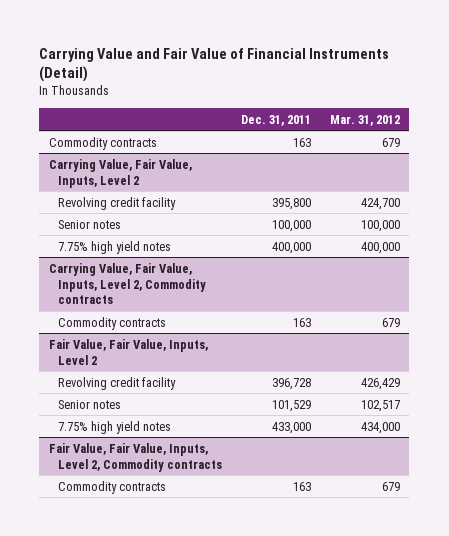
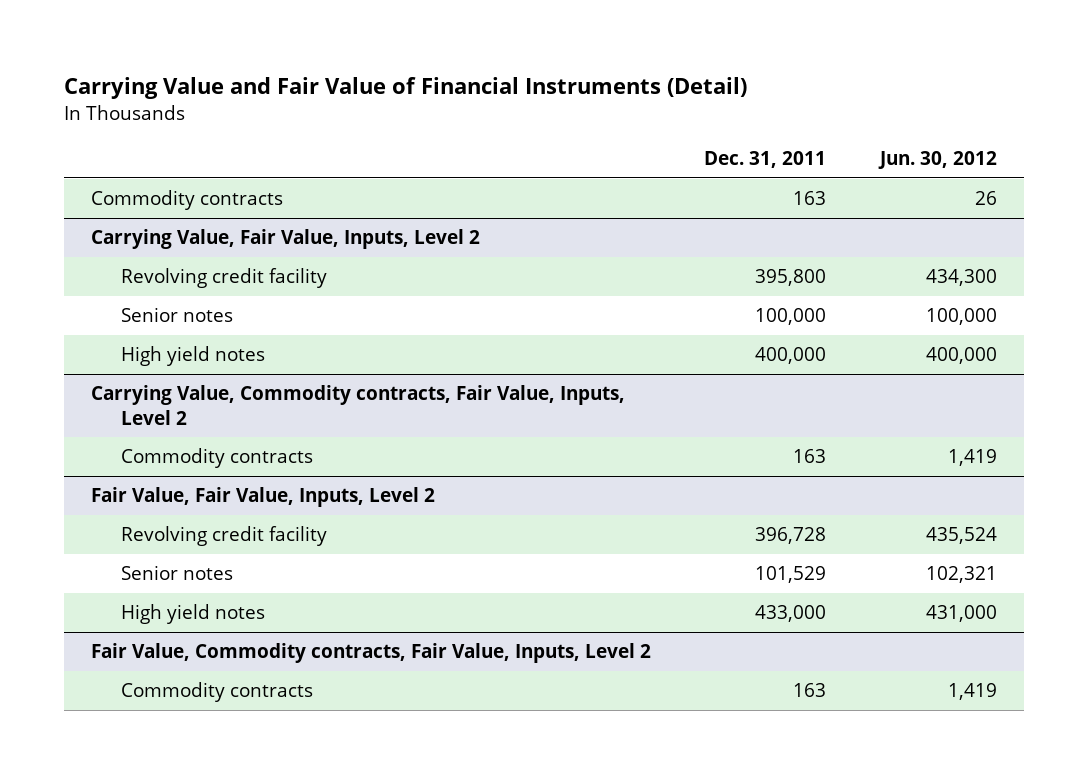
- | Dec. 31, 2011 | Mar. 31, 2012
+ | Dec. 31, 2011 | Jun. 30, 2012
@ Carrying Value, Fair Value, Inputs, Level 2
- 7.75% high yield notes | 400,000 | 400,000
- Carrying Value, Fair Value, Inputs, Level 2, Commodity contracts
@ Carrying Value, Fair Value, Inputs, Level 2
+ High yield notes | 400,000 | 400,000
+ Carrying Value, Commodity contracts, Fair Value, Inputs, Level 2
@ Fair Value, Fair Value, Inputs, Level 2
- 7.75% high yield notes | 433,000 | 434,000
- Fair Value, Fair Value, Inputs, Level 2, Commodity contracts
@ Fair Value, Fair Value, Inputs, Level 2
+ High yield notes | 433,000 | 431,000
+ Fair Value, Commodity contracts, Fair Value, Inputs, Level 2

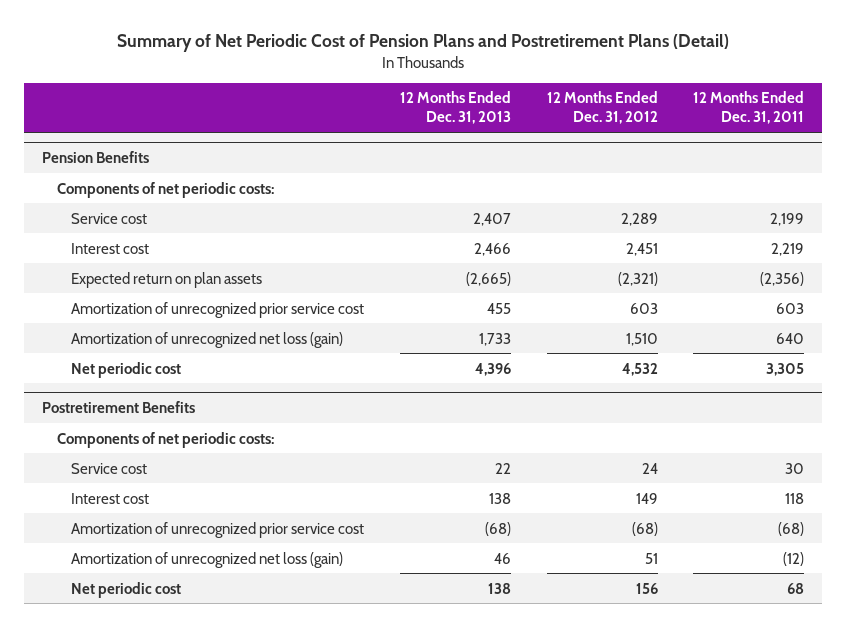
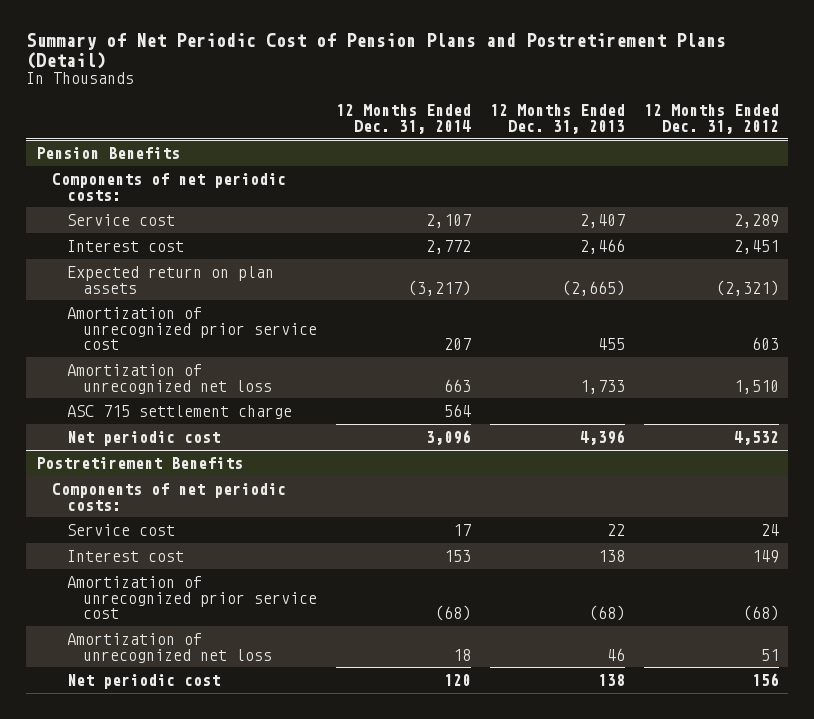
- | 12 Months Ended Dec. 31, 2013 | 12 Months Ended Dec. 31, 2012 | 12 Months Ended Dec. 31, 2011
+ | 12 Months Ended Dec. 31, 2014 | 12 Months Ended Dec. 31, 2013 | 12 Months Ended Dec. 31, 2012
@ Pension Benefits
- Amortization of unrecognized net loss (gain) | 1,733 | 1,510 | 640
+ Amortization of unrecognized net loss | 663 | 1,733 | 1,510
+ ASC 715 settlement charge | 564 | |
@ Postretirement Benefits
- Amortization of unrecognized net loss (gain) | 46 | 51 | (12)
+ Amortization of unrecognized net loss | 18 | 46 | 51

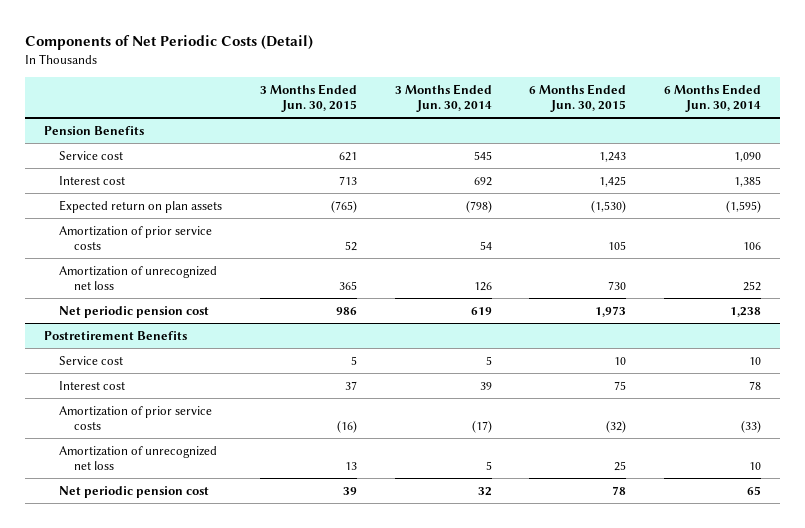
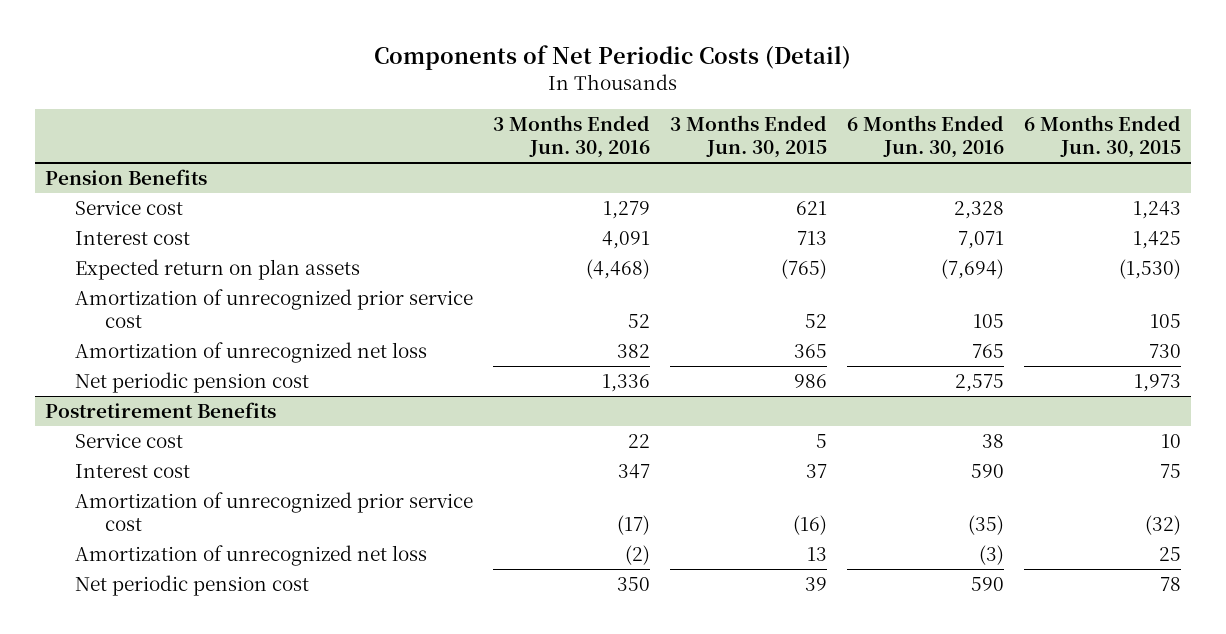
- | 3 Months Ended Jun. 30, 2015 | 3 Months Ended Jun. 30, 2014 | 6 Months Ended Jun. 30, 2015 | 6 Months Ended Jun. 30, 2014
+ | 3 Months Ended Jun. 30, 2016 | 3 Months Ended Jun. 30, 2015 | 6 Months Ended Jun. 30, 2016 | 6 Months Ended Jun. 30, 2015
@ Pension Benefits
- Amortization of prior service costs | 52 | 54 | 105 | 106
+ Amortization of unrecognized prior service cost | 52 | 52 | 105 | 105
@ Postretirement Benefits
- Amortization of prior service costs | (16) | (17) | (32) | (33)
+ Amortization of unrecognized prior service cost | (17) | (16) | (35) | (32)

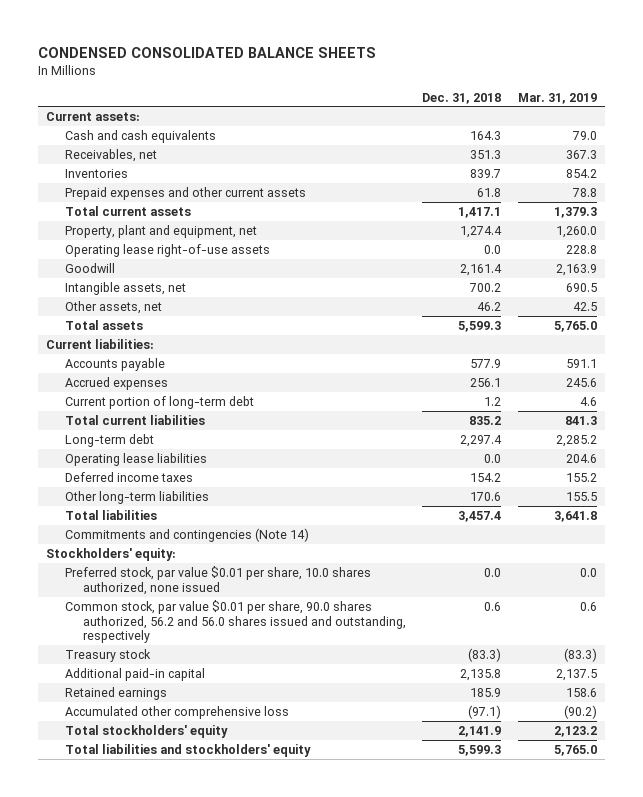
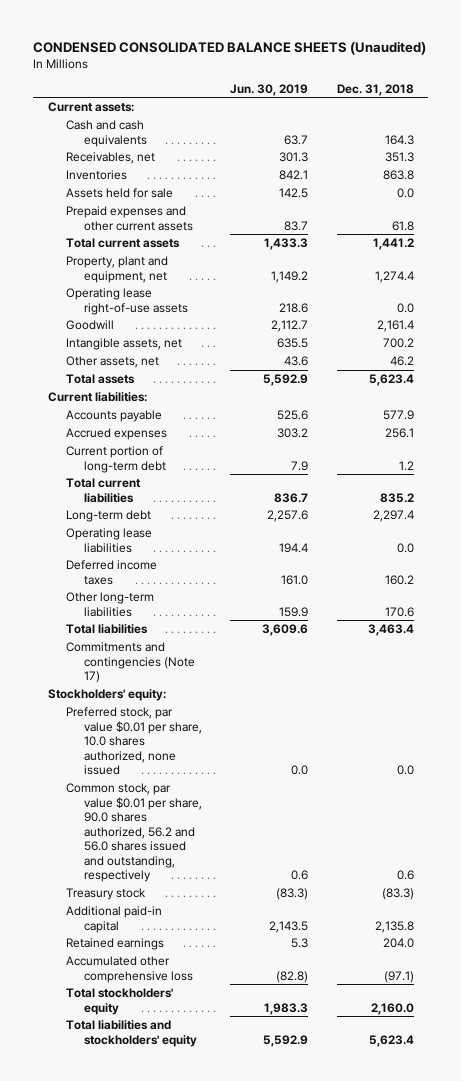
- CONDENSED CONSOLIDATED BALANCE SHEETS
+ CONDENSED CONSOLIDATED BALANCE SHEETS (Unaudited)
- | Dec. 31, 2018 | Mar. 31, 2019
+ | Jun. 30, 2019 | Dec. 31, 2018
- Inventories | 839.7 | 854.2
+ Inventories | 842.1 | 863.8
+ Assets held for sale | 142.5 | 0.0
- Total current assets | 1,417.1 | 1,379.3
+ Total current assets | 1,433.3 | 1,441.2
- Total assets | 5,599.3 | 5,765.0
+ Total assets | 5,592.9 | 5,623.4
- Deferred income taxes | 154.2 | 155.2
+ Deferred income taxes | 161.0 | 160.2
- Total liabilities | 3,457.4 | 3,641.8
- Commitments and contingencies (Note 14)
+ Total liabilities | 3,609.6 | 3,463.4
+ Commitments and contingencies (Note 17)
- Retained earnings | 185.9 | 158.6
+ Retained earnings | 5.3 | 204.0
- Total stockholders' equity | 2,141.9 | 2,123.2
- Total liabilities and stockholders' equity | 5,599.3 | 5,765.0
+ Total stockholders' equity | 1,983.3 | 2,160.0
+ Total liabilities and stockholders' equity | 5,592.9 | 5,623.4

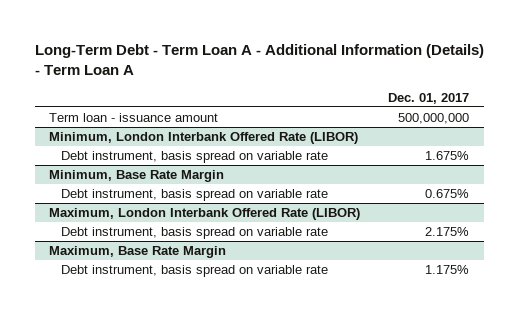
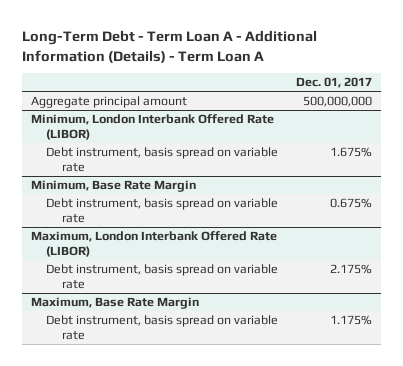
- Term loan - issuance amount | 500,000,000
+ Aggregate principal amount | 500,000,000

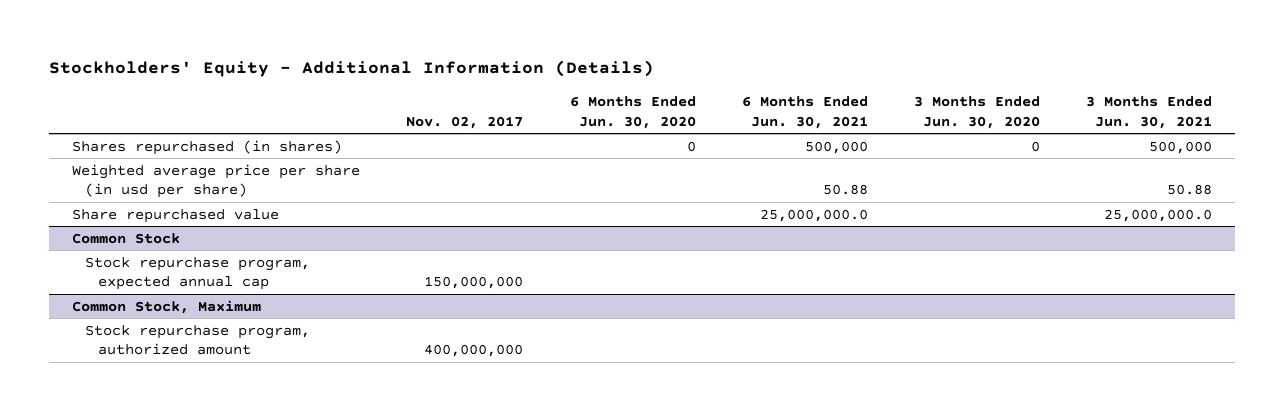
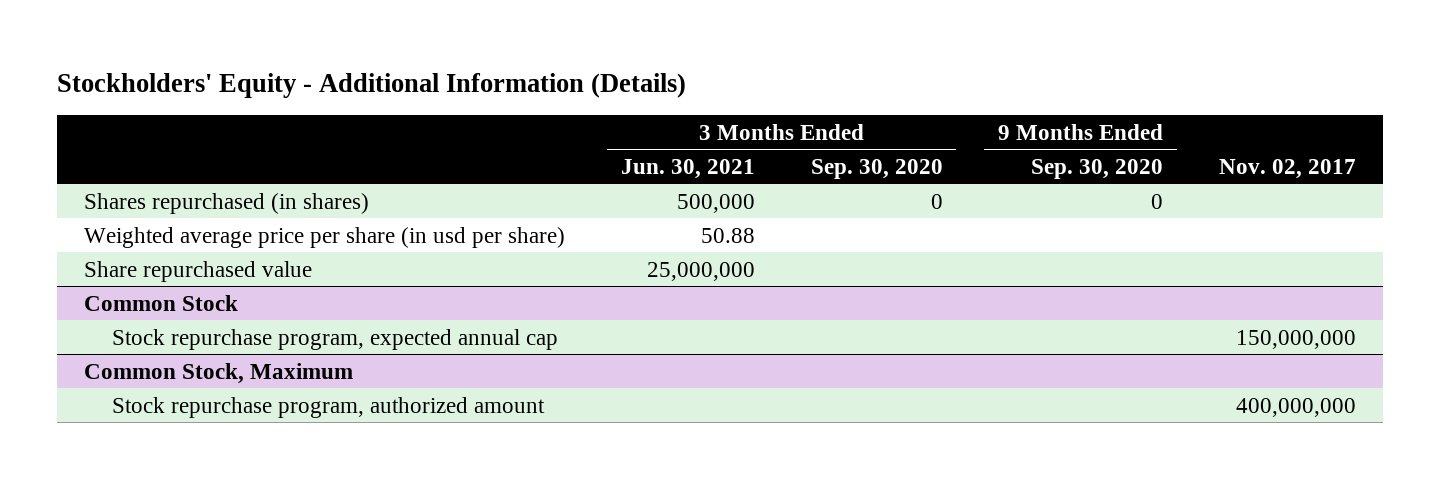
- | Nov. 02, 2017 | 6 Months Ended Jun. 30, 2020 | 6 Months Ended Jun. 30, 2021 | 3 Months Ended Jun. 30, 2020 | 3 Months Ended Jun. 30, 2021
+ | 3 Months Ended Jun. 30, 2021 | 3 Months Ended Sep. 30, 2020 | 9 Months Ended Sep. 30, 2020 | Nov. 02, 2017
- Share repurchased value | | | 25,000,000.0 | | 25,000,000.0
+ Share repurchased value | 25,000,000 | | |

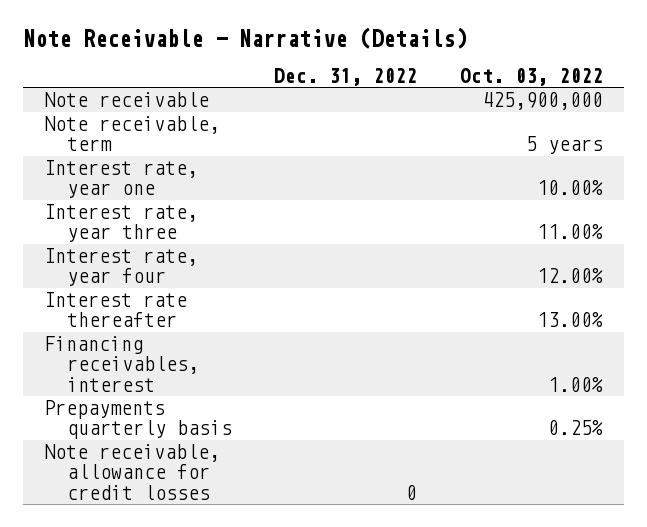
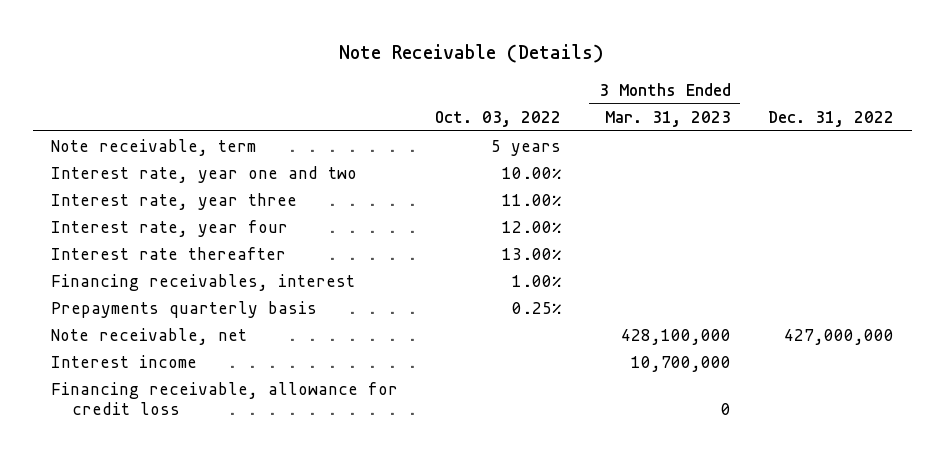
- Note Receivable - Narrative (Details)
+ Note Receivable (Details)
- | Dec. 31, 2022 | Oct. 03, 2022
+ | Oct. 03, 2022 | 3 Months Ended Mar. 31, 2023 | Dec. 31, 2022
- Note receivable | | 425,900,000
- Interest rate, year one | | 10.00%
+ Interest rate, year one and two | 10.00% | |
- Note receivable, allowance for credit losses | 0 |
+ Note receivable, net | | 428,100,000 | 427,000,000
+ Interest income | | 10,700,000 |
+ Financing receivable, allowance for credit loss | | 0 |

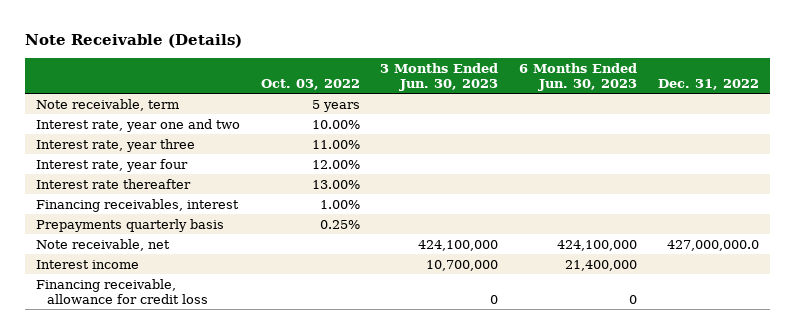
- | Oct. 03, 2022 | 3 Months Ended Mar. 31, 2023 | Dec. 31, 2022
+ | Oct. 03, 2022 | 3 Months Ended Jun. 30, 2023 | 6 Months Ended Jun. 30, 2023 | Dec. 31, 2022
- Note receivable, net | | 428,100,000 | 427,000,000
+ Note receivable, net | | 424,100,000 | 424,100,000 | 427,000,000.0

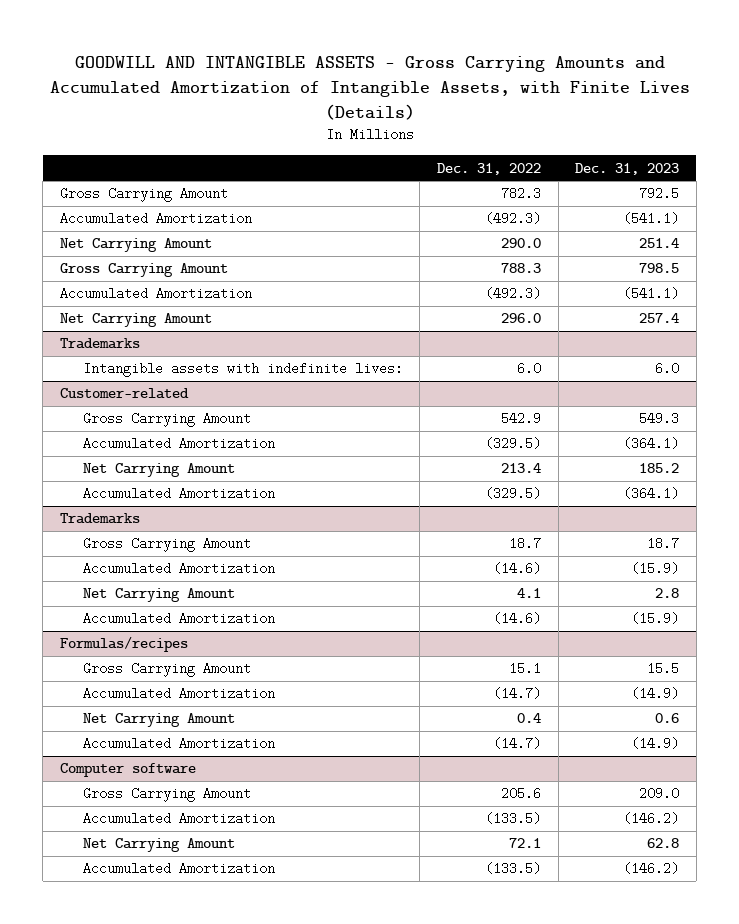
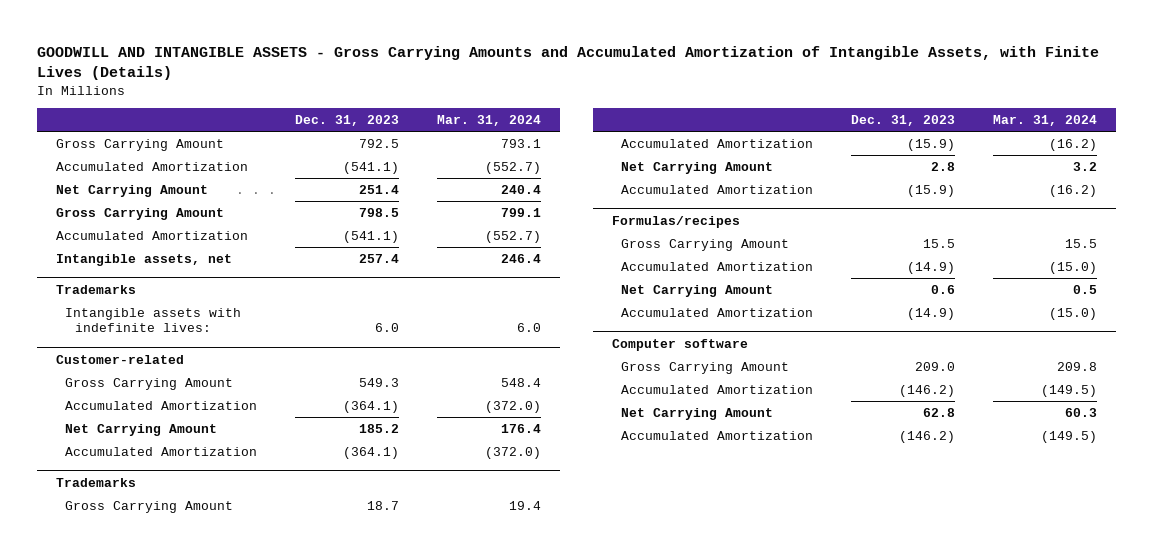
- | Dec. 31, 2022 | Dec. 31, 2023
+ | Dec. 31, 2023 | Mar. 31, 2024
- Net Carrying Amount | 296.0 | 257.4
+ Intangible assets, net | 257.4 | 246.4

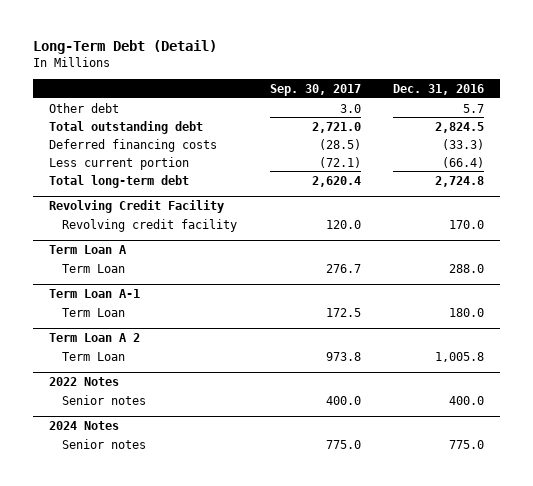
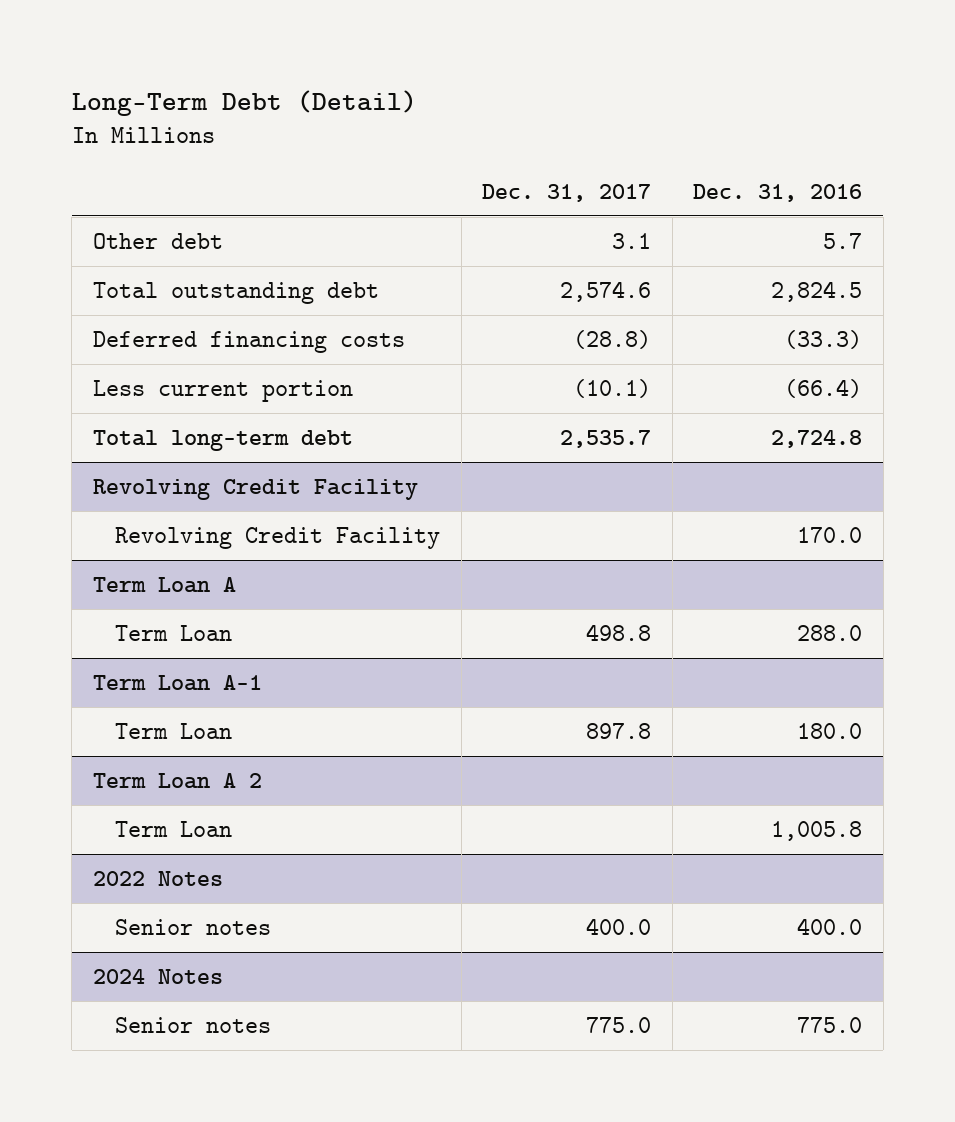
- | Sep. 30, 2017 | Dec. 31, 2016
+ | Dec. 31, 2017 | Dec. 31, 2016
@ Revolving Credit Facility
- Revolving credit facility | 120.0 | 170.0
+ Revolving Credit Facility | | 170.0

